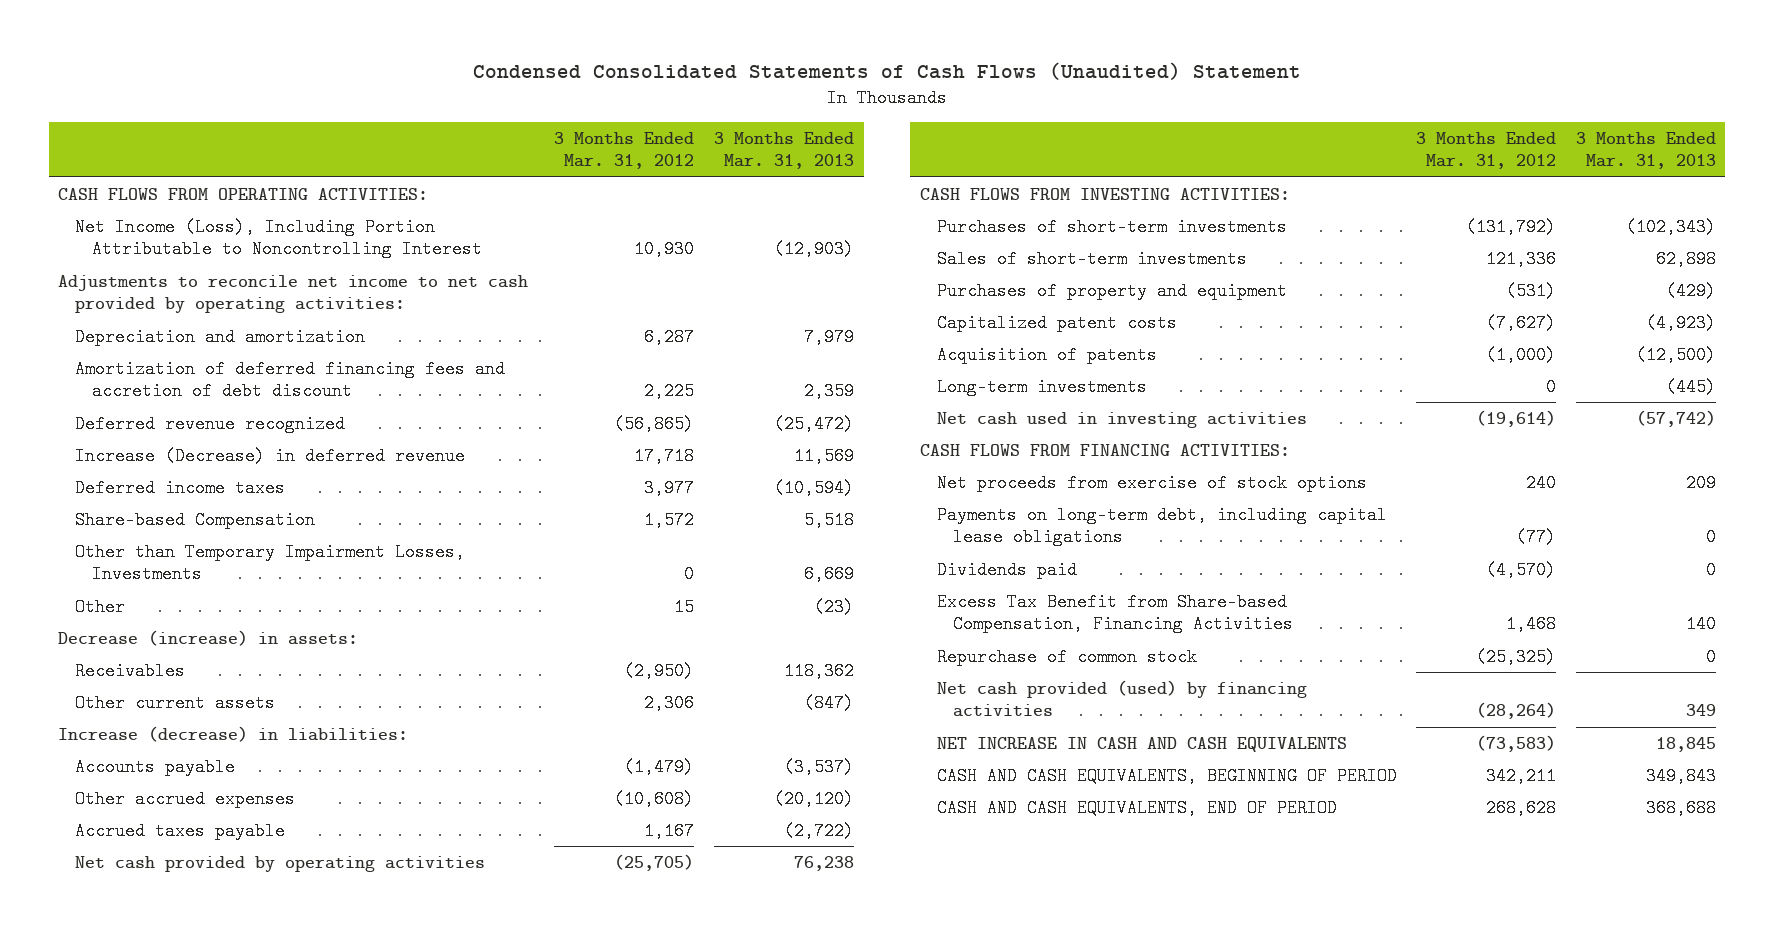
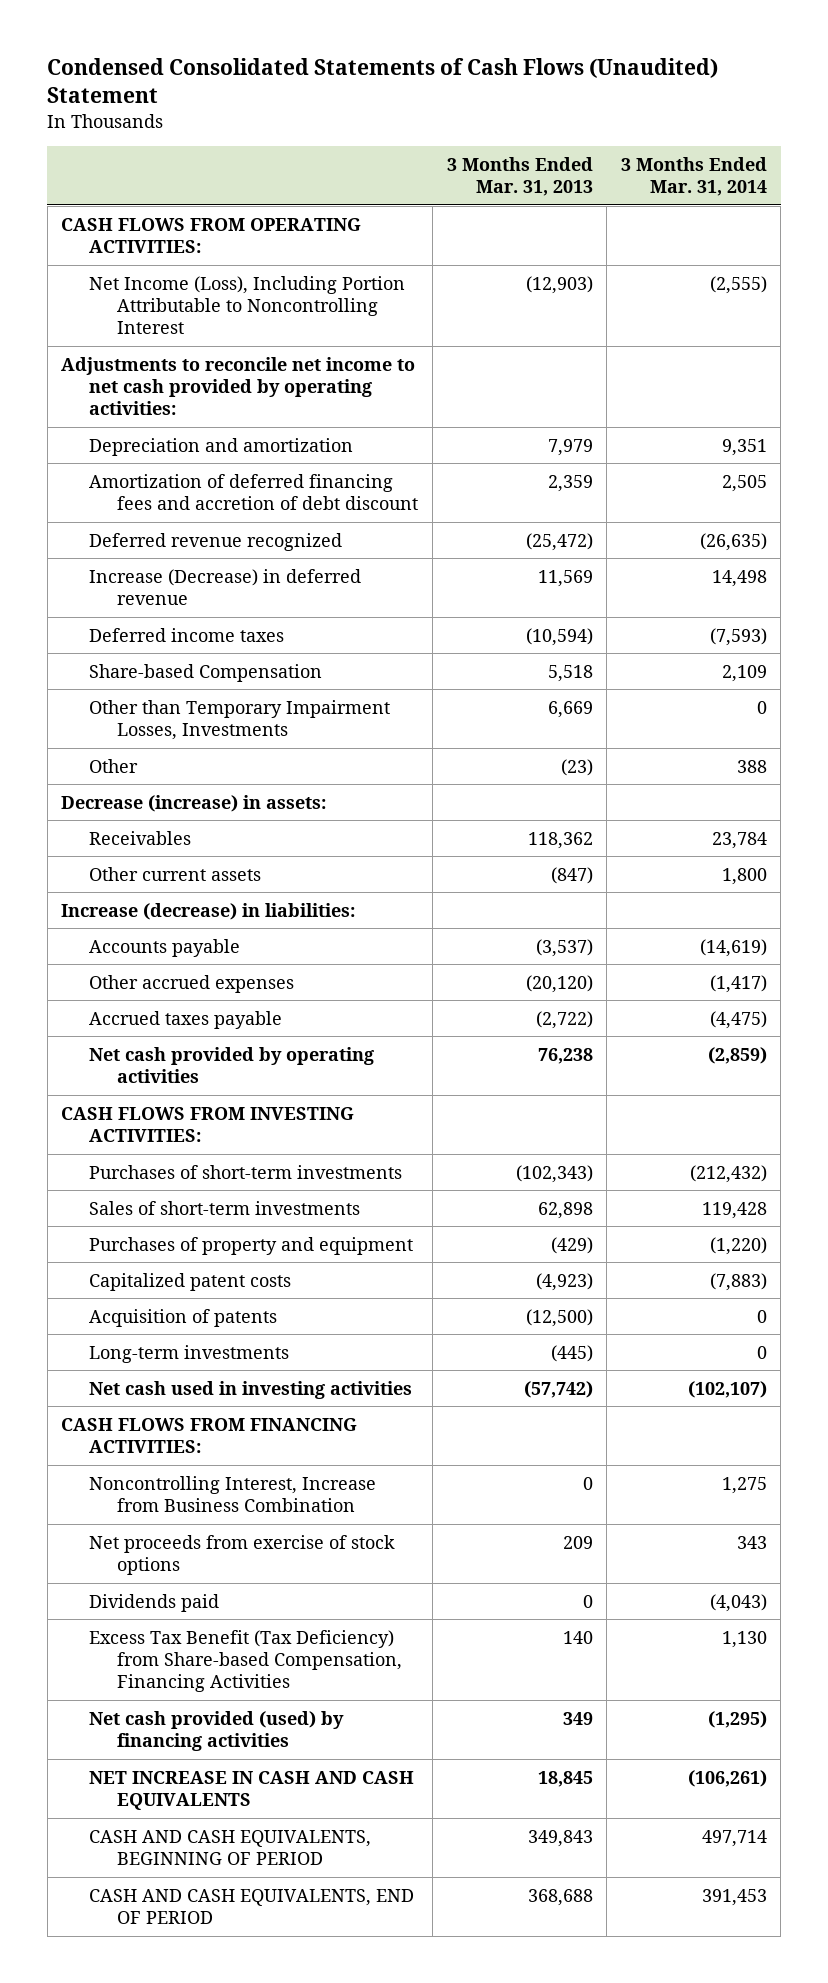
- | 3 Months Ended Mar. 31, 2012 | 3 Months Ended Mar. 31, 2013
+ | 3 Months Ended Mar. 31, 2013 | 3 Months Ended Mar. 31, 2014
+ Noncontrolling Interest, Increase from Business Combination | 0 | 1,275
- Payments on long-term debt, including capital lease obligations | (77) | 0
- Excess Tax Benefit from Share-based Compensation, Financing Activities | 1,468 | 140
- Repurchase of common stock | (25,325) | 0
+ Excess Tax Benefit (Tax Deficiency) from Share-based Compensation, Financing Activities | 140 | 1,130

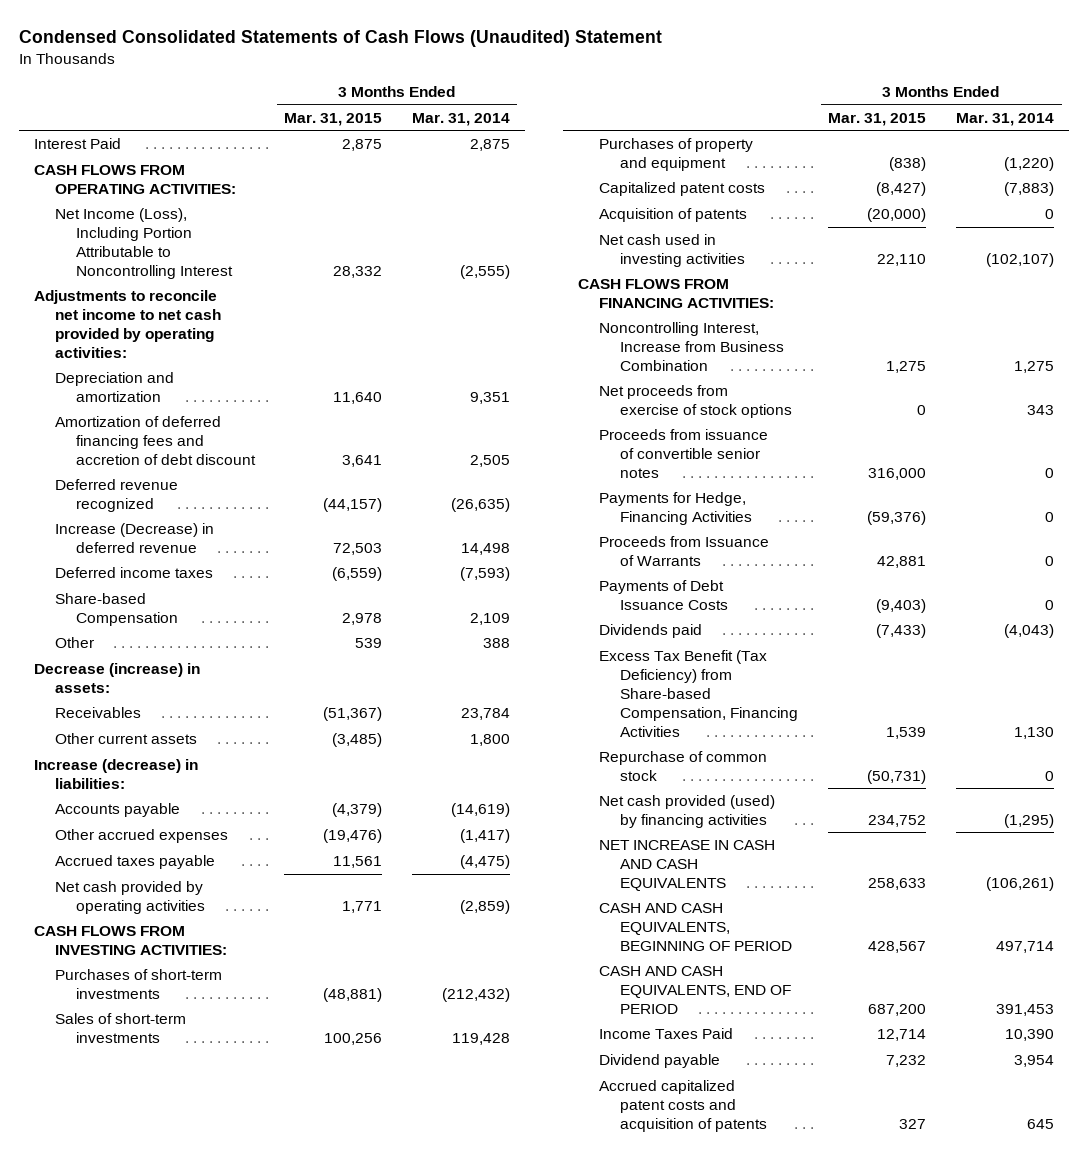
- | 3 Months Ended Mar. 31, 2013 | 3 Months Ended Mar. 31, 2014
+ | 3 Months Ended Mar. 31, 2015 | 3 Months Ended Mar. 31, 2014
+ Interest Paid | 2,875 | 2,875
- Other than Temporary Impairment Losses, Investments | 6,669 | 0
- Long-term investments | (445) | 0
+ Proceeds from issuance of convertible senior notes | 316,000 | 0
+ Payments for Hedge, Financing Activities | (59,376) | 0
+ Proceeds from Issuance of Warrants | 42,881 | 0
+ Payments of Debt Issuance Costs | (9,403) | 0
+ Repurchase of common stock | (50,731) | 0
+ Income Taxes Paid | 12,714 | 10,390
+ Dividend payable | 7,232 | 3,954
+ Accrued capitalized patent costs and acquisition of patents | 327 | 645

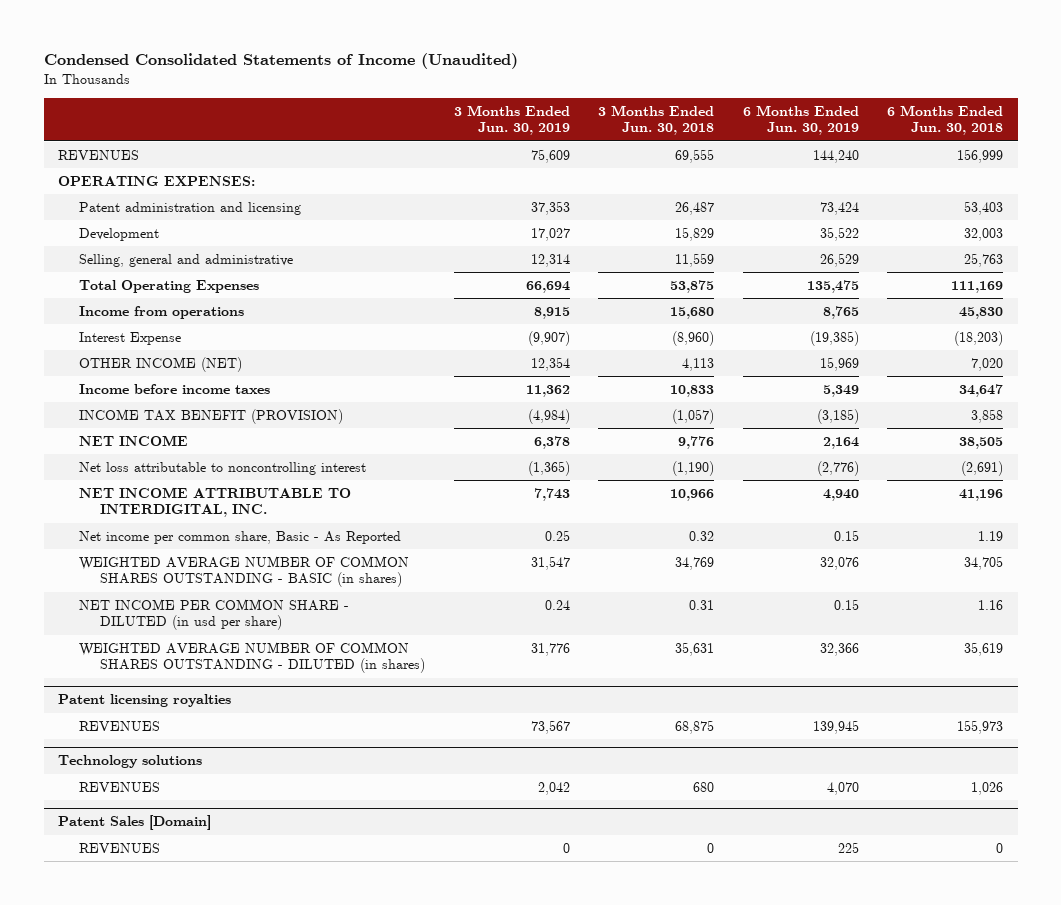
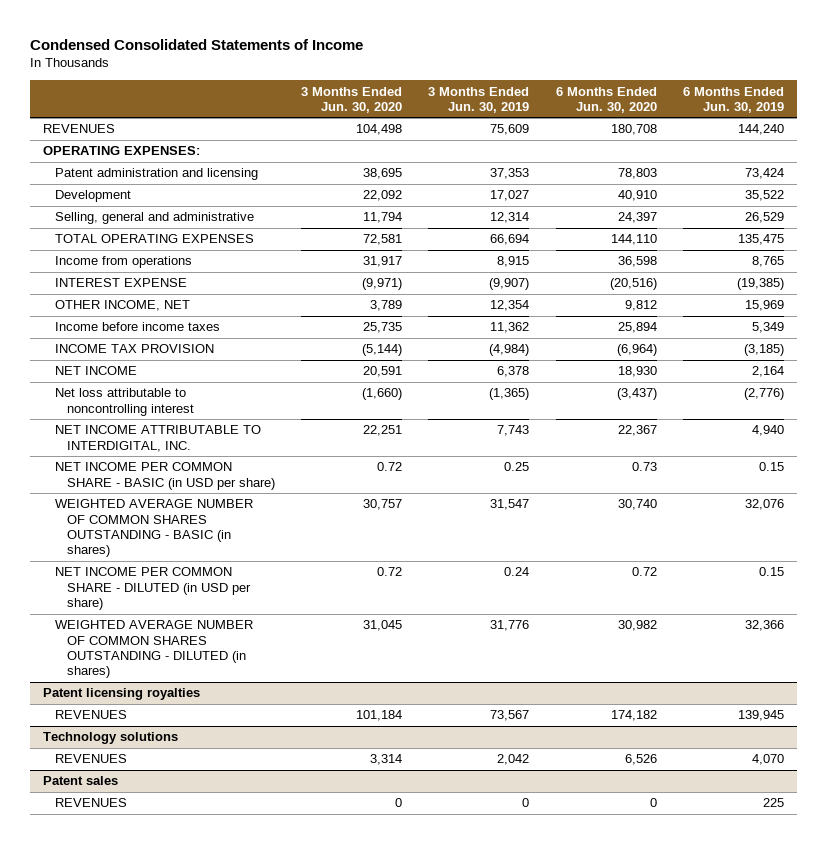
- Condensed Consolidated Statements of Income (Unaudited)
+ Condensed Consolidated Statements of Income
- | 3 Months Ended Jun. 30, 2019 | 3 Months Ended Jun. 30, 2018 | 6 Months Ended Jun. 30, 2019 | 6 Months Ended Jun. 30, 2018
+ | 3 Months Ended Jun. 30, 2020 | 3 Months Ended Jun. 30, 2019 | 6 Months Ended Jun. 30, 2020 | 6 Months Ended Jun. 30, 2019
- Total Operating Expenses | 66,694 | 53,875 | 135,475 | 111,169
+ TOTAL OPERATING EXPENSES | 72,581 | 66,694 | 144,110 | 135,475
- Interest Expense | (9,907) | (8,960) | (19,385) | (18,203)
- OTHER INCOME (NET) | 12,354 | 4,113 | 15,969 | 7,020
+ INTEREST EXPENSE | (9,971) | (9,907) | (20,516) | (19,385)
+ OTHER INCOME, NET | 3,789 | 12,354 | 9,812 | 15,969
- INCOME TAX BENEFIT (PROVISION) | (4,984) | (1,057) | (3,185) | 3,858
+ INCOME TAX PROVISION | (5,144) | (4,984) | (6,964) | (3,185)
- Net income per common share, Basic - As Reported | 0.25 | 0.32 | 0.15 | 1.19
+ NET INCOME PER COMMON SHARE - BASIC (in USD per share) | 0.72 | 0.25 | 0.73 | 0.15
- NET INCOME PER COMMON SHARE - DILUTED (in usd per share) | 0.24 | 0.31 | 0.15 | 1.16
+ NET INCOME PER COMMON SHARE - DILUTED (in USD per share) | 0.72 | 0.24 | 0.72 | 0.15
- Patent Sales [Domain]
+ Patent sales

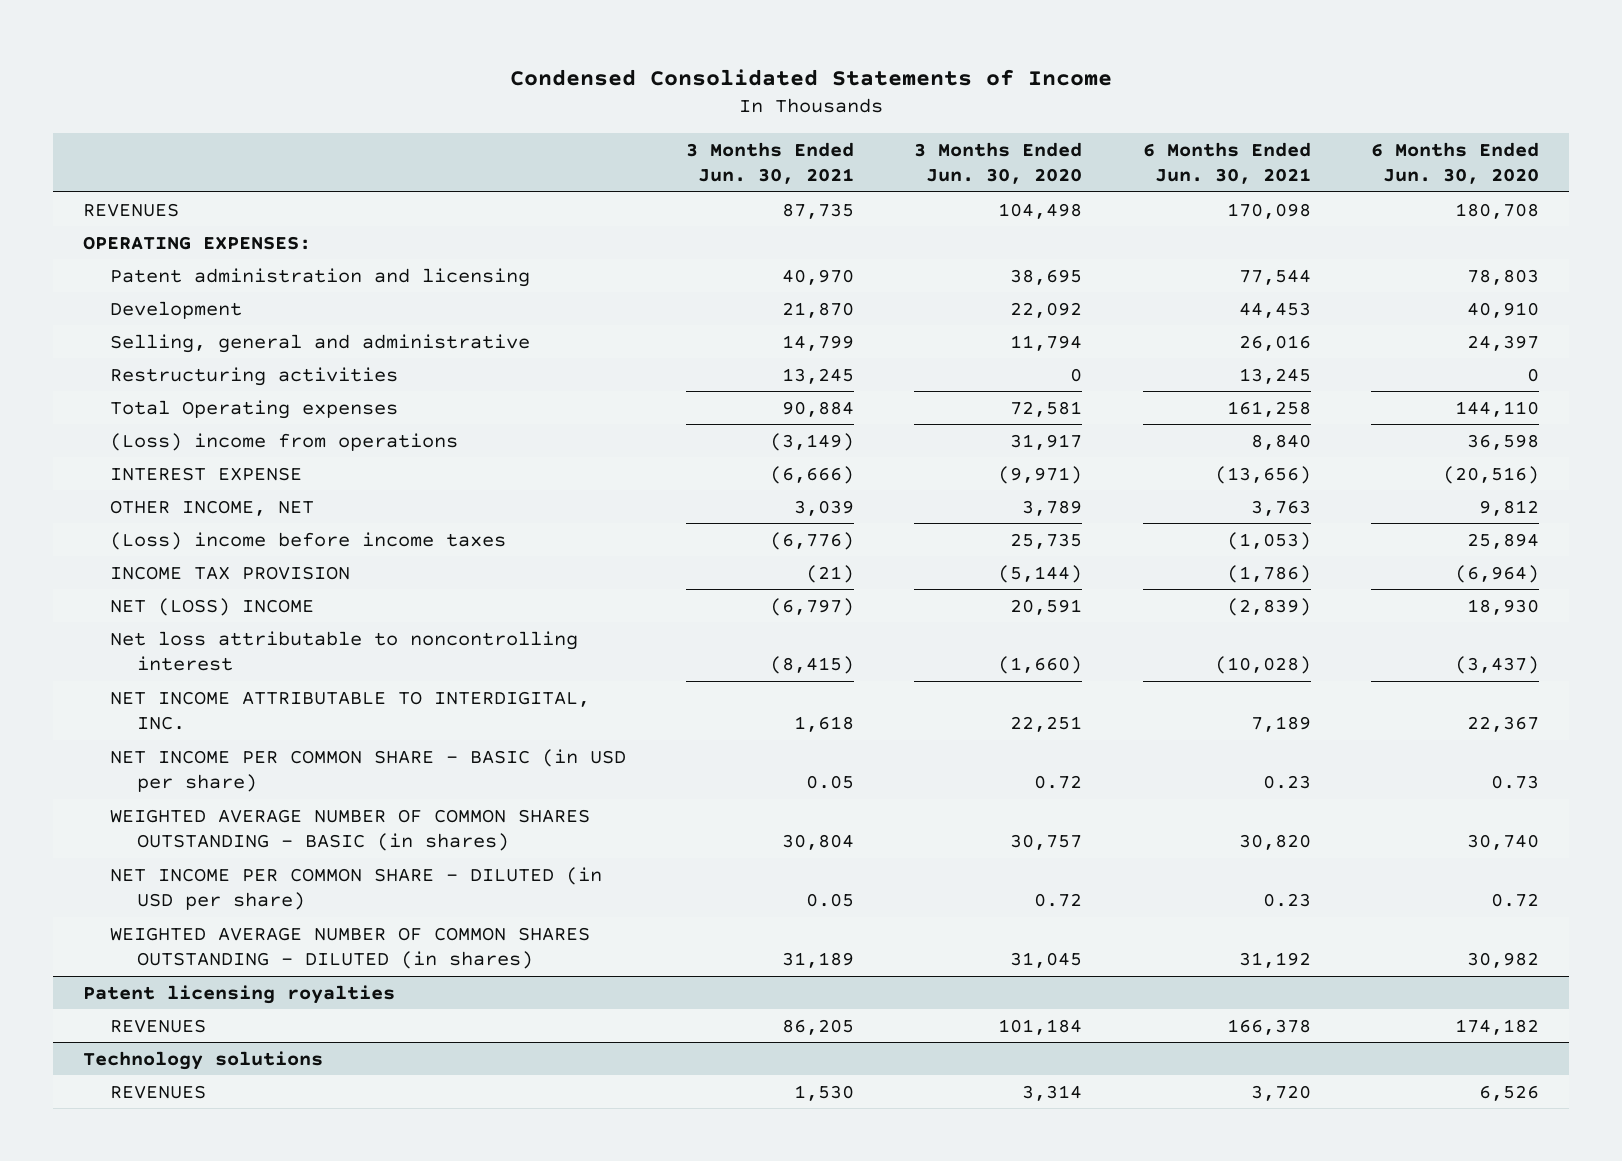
- | 3 Months Ended Jun. 30, 2020 | 3 Months Ended Jun. 30, 2019 | 6 Months Ended Jun. 30, 2020 | 6 Months Ended Jun. 30, 2019
+ | 3 Months Ended Jun. 30, 2021 | 3 Months Ended Jun. 30, 2020 | 6 Months Ended Jun. 30, 2021 | 6 Months Ended Jun. 30, 2020
- TOTAL OPERATING EXPENSES | 72,581 | 66,694 | 144,110 | 135,475
- Income from operations | 31,917 | 8,915 | 36,598 | 8,765
+ Restructuring activities | 13,245 | 0 | 13,245 | 0
+ Total Operating expenses | 90,884 | 72,581 | 161,258 | 144,110
+ (Loss) income from operations | (3,149) | 31,917 | 8,840 | 36,598
- Income before income taxes | 25,735 | 11,362 | 25,894 | 5,349
+ (Loss) income before income taxes | (6,776) | 25,735 | (1,053) | 25,894
- NET INCOME | 20,591 | 6,378 | 18,930 | 2,164
+ NET (LOSS) INCOME | (6,797) | 20,591 | (2,839) | 18,930
- Patent sales
- REVENUES | 0 | 0 | 0 | 225

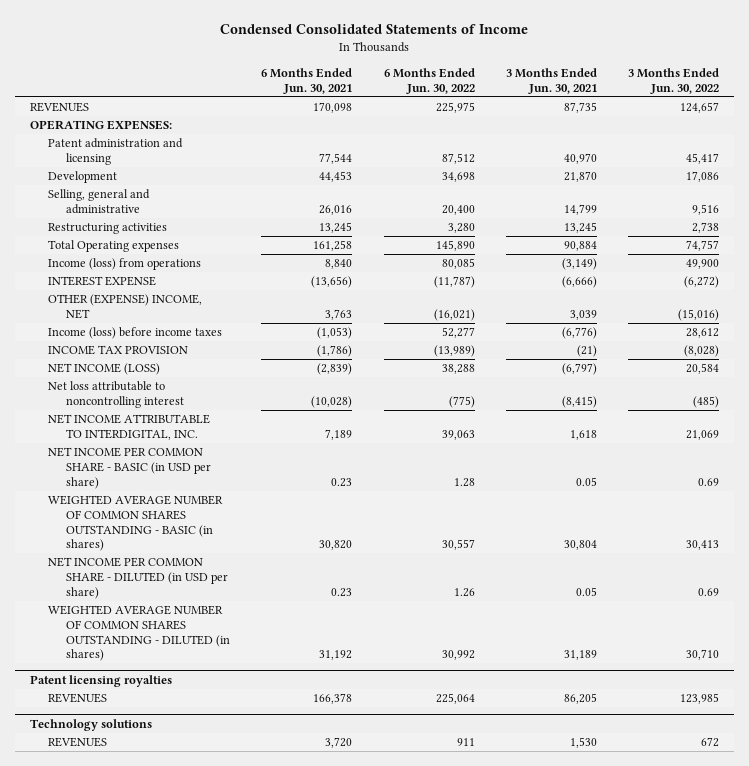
- | 3 Months Ended Jun. 30, 2021 | 3 Months Ended Jun. 30, 2020 | 6 Months Ended Jun. 30, 2021 | 6 Months Ended Jun. 30, 2020
+ | 6 Months Ended Jun. 30, 2021 | 6 Months Ended Jun. 30, 2022 | 3 Months Ended Jun. 30, 2021 | 3 Months Ended Jun. 30, 2022
- (Loss) income from operations | (3,149) | 31,917 | 8,840 | 36,598
+ Income (loss) from operations | 8,840 | 80,085 | (3,149) | 49,900
- OTHER INCOME, NET | 3,039 | 3,789 | 3,763 | 9,812
- (Loss) income before income taxes | (6,776) | 25,735 | (1,053) | 25,894
+ OTHER (EXPENSE) INCOME, NET | 3,763 | (16,021) | 3,039 | (15,016)
+ Income (loss) before income taxes | (1,053) | 52,277 | (6,776) | 28,612
- NET (LOSS) INCOME | (6,797) | 20,591 | (2,839) | 18,930
+ NET INCOME (LOSS) | (2,839) | 38,288 | (6,797) | 20,584

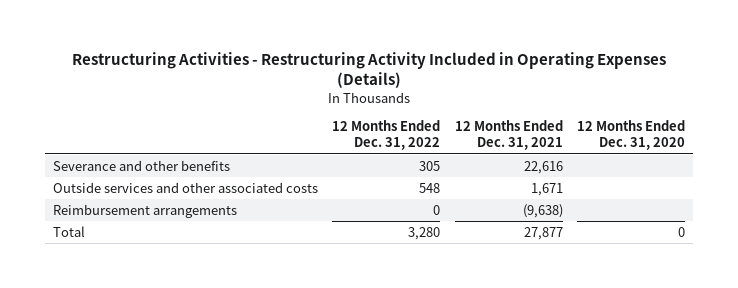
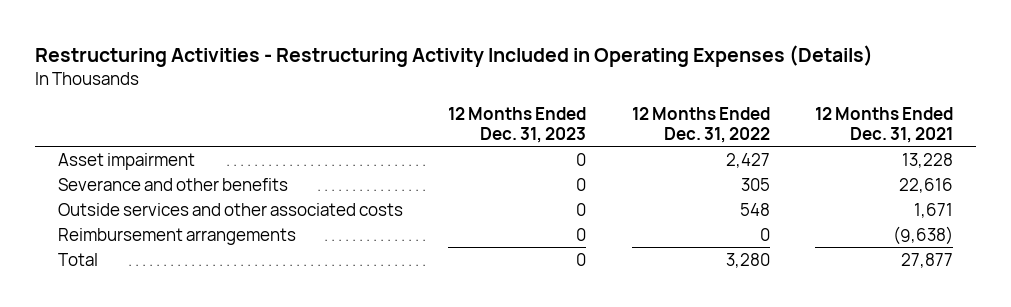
- | 12 Months Ended Dec. 31, 2022 | 12 Months Ended Dec. 31, 2021 | 12 Months Ended Dec. 31, 2020
+ | 12 Months Ended Dec. 31, 2023 | 12 Months Ended Dec. 31, 2022 | 12 Months Ended Dec. 31, 2021
+ Asset impairment | 0 | 2,427 | 13,228

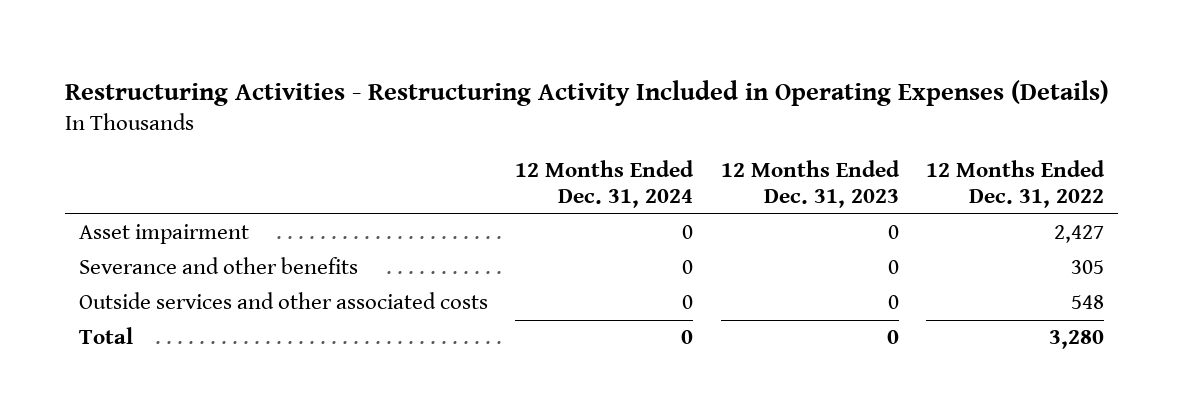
- | 12 Months Ended Dec. 31, 2023 | 12 Months Ended Dec. 31, 2022 | 12 Months Ended Dec. 31, 2021
+ | 12 Months Ended Dec. 31, 2024 | 12 Months Ended Dec. 31, 2023 | 12 Months Ended Dec. 31, 2022
- Reimbursement arrangements | 0 | 0 | (9,638)

